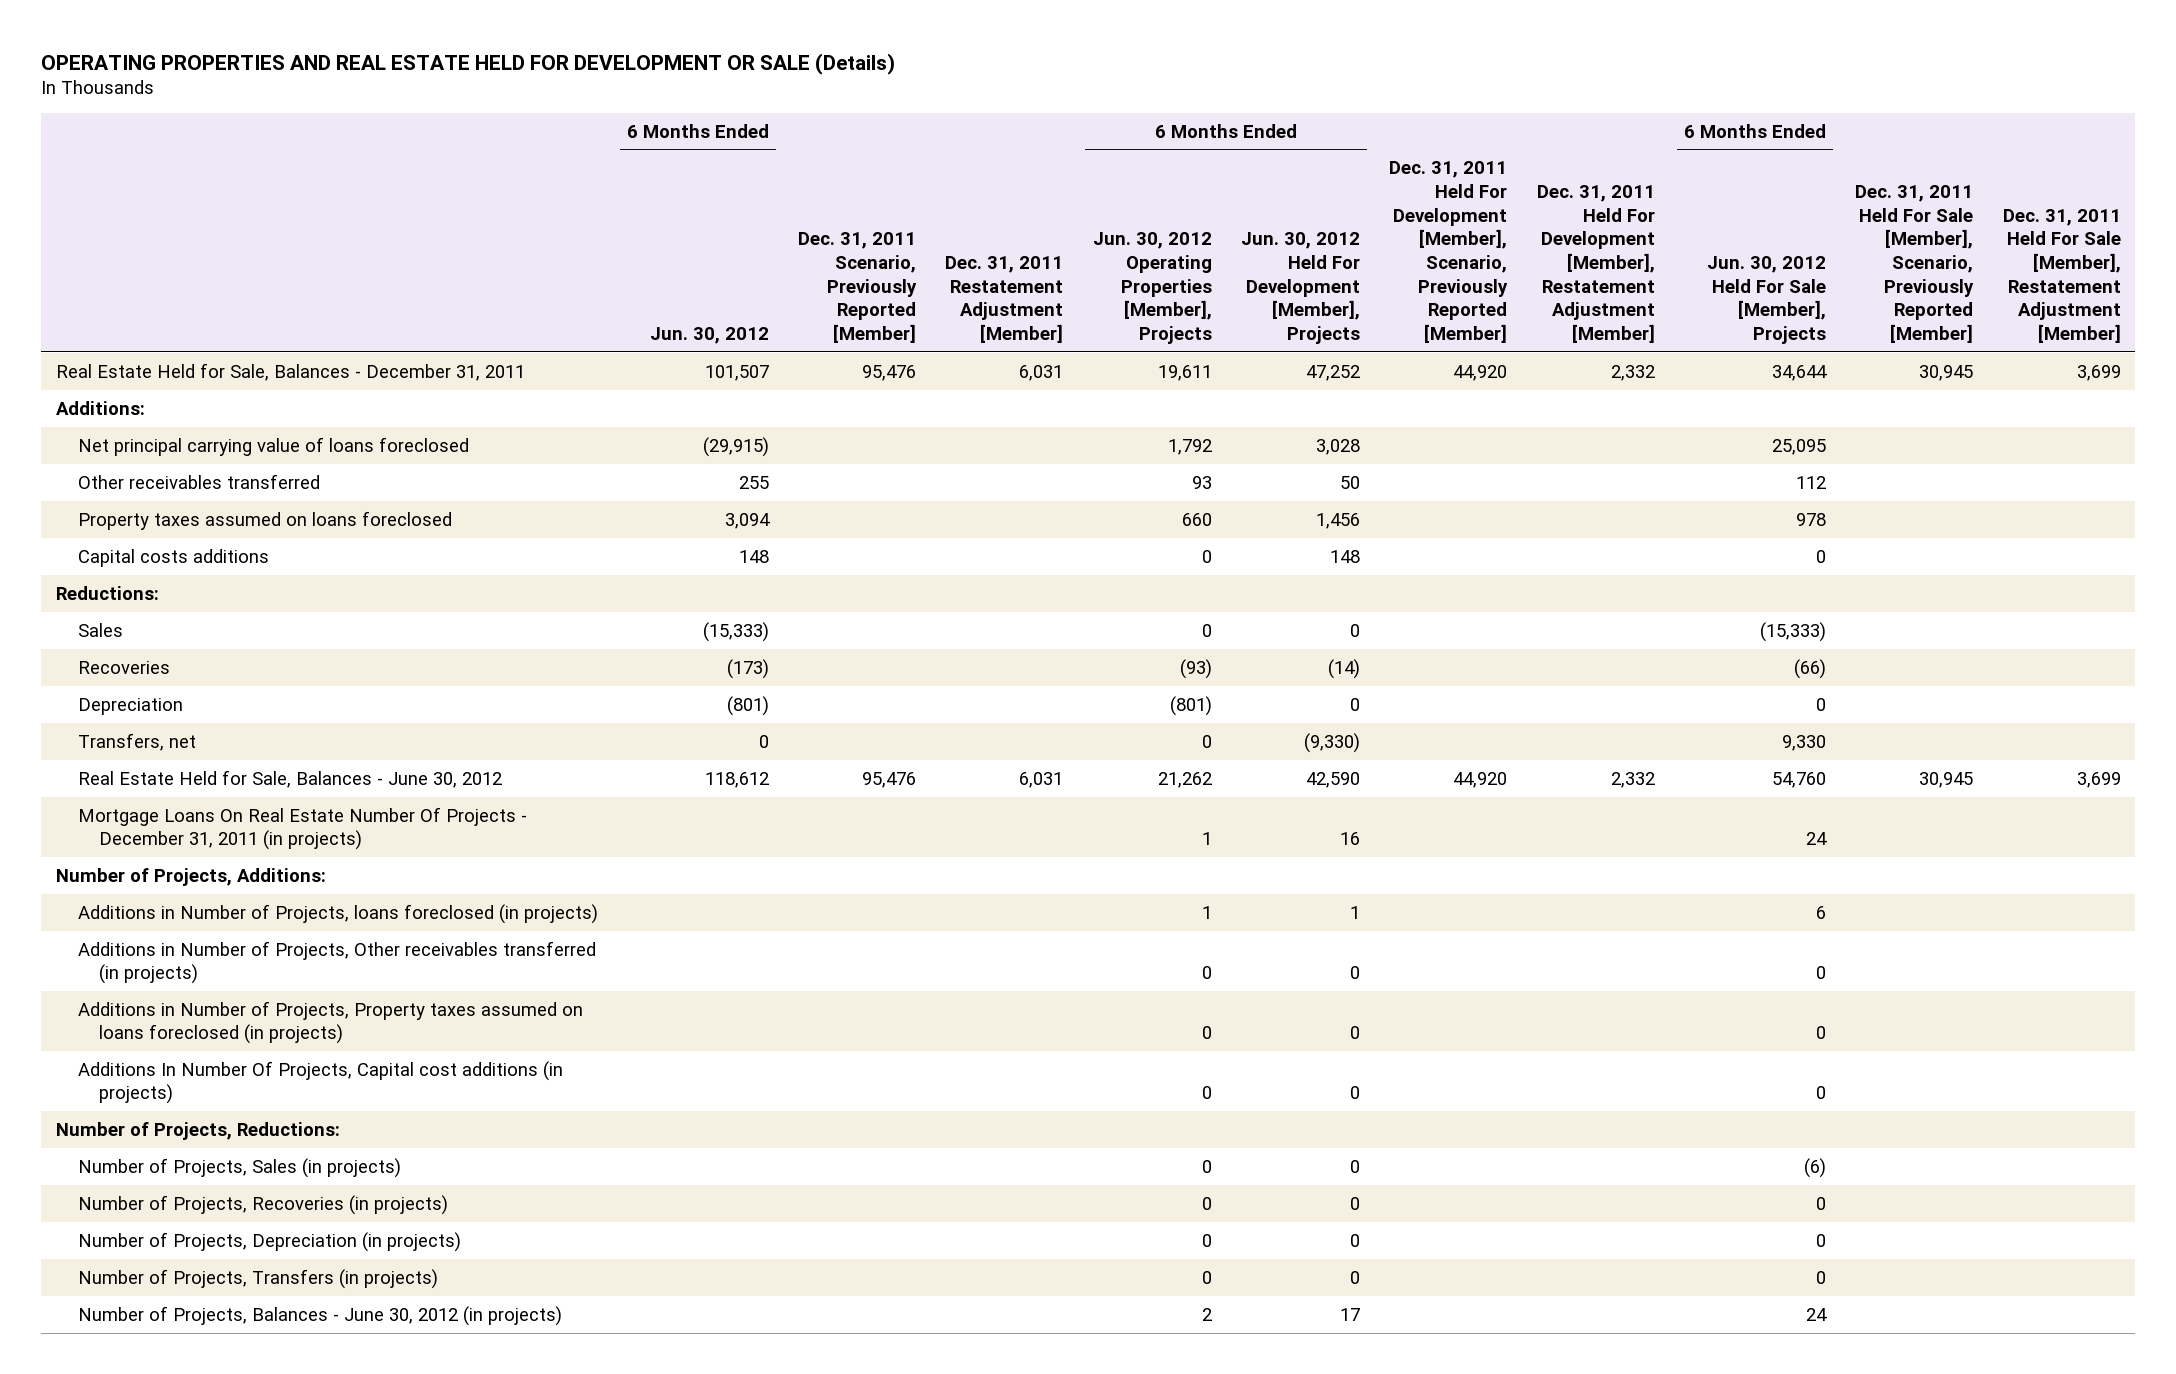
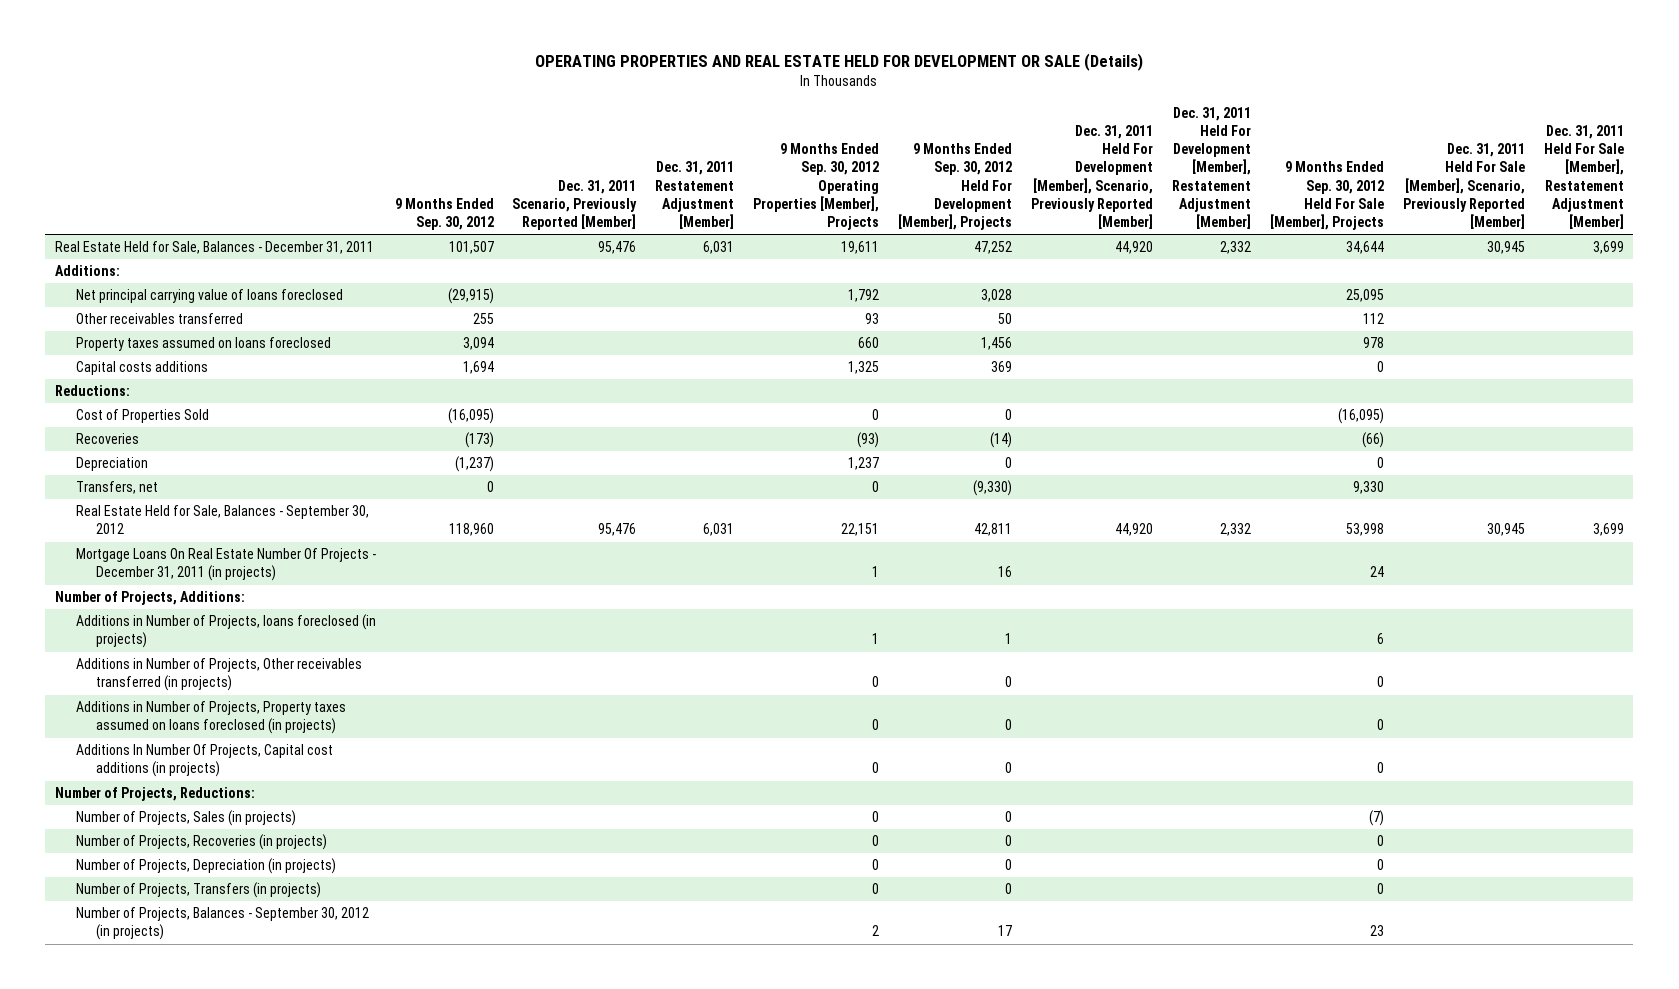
- | 6 Months Ended Jun. 30, 2012 | Dec. 31, 2011 Scenario, Previously Reported [Member] | Dec. 31, 2011 Restatement Adjustment [Member] | 6 Months Ended Jun. 30, 2012 Operating Properties [Member], Projects | 6 Months Ended Jun. 30, 2012 Held For Development [Member], Projects | Dec. 31, 2011 Held For Development [Member], Scenario, Previously Reported [Member] | Dec. 31, 2011 Held For Development [Member], Restatement Adjustment [Member] | 6 Months Ended Jun. 30, 2012 Held For Sale [Member], Projects | Dec. 31, 2011 Held For Sale [Member], Scenario, Previously Reported [Member] | Dec. 31, 2011 Held For Sale [Member], Restatement Adjustment [Member]
+ | 9 Months Ended Sep. 30, 2012 | Dec. 31, 2011 Scenario, Previously Reported [Member] | Dec. 31, 2011 Restatement Adjustment [Member] | 9 Months Ended Sep. 30, 2012 Operating Properties [Member], Projects | 9 Months Ended Sep. 30, 2012 Held For Development [Member], Projects | Dec. 31, 2011 Held For Development [Member], Scenario, Previously Reported [Member] | Dec. 31, 2011 Held For Development [Member], Restatement Adjustment [Member] | 9 Months Ended Sep. 30, 2012 Held For Sale [Member], Projects | Dec. 31, 2011 Held For Sale [Member], Scenario, Previously Reported [Member] | Dec. 31, 2011 Held For Sale [Member], Restatement Adjustment [Member]
- Sales | (15,333) | | | 0 | 0 | | | (15,333) | |
+ Cost of Properties Sold | (16,095) | | | 0 | 0 | | | (16,095) | |
- Real Estate Held for Sale, Balances - June 30, 2012 | 118,612 | 95,476 | 6,031 | 21,262 | 42,590 | 44,920 | 2,332 | 54,760 | 30,945 | 3,699
+ Real Estate Held for Sale, Balances - September 30, 2012 | 118,960 | 95,476 | 6,031 | 22,151 | 42,811 | 44,920 | 2,332 | 53,998 | 30,945 | 3,699
- Number of Projects, Balances - June 30, 2012 (in projects) | | | | 2 | 17 | | | 24 | |
+ Number of Projects, Balances - September 30, 2012 (in projects) | | | | 2 | 17 | | | 23 | |

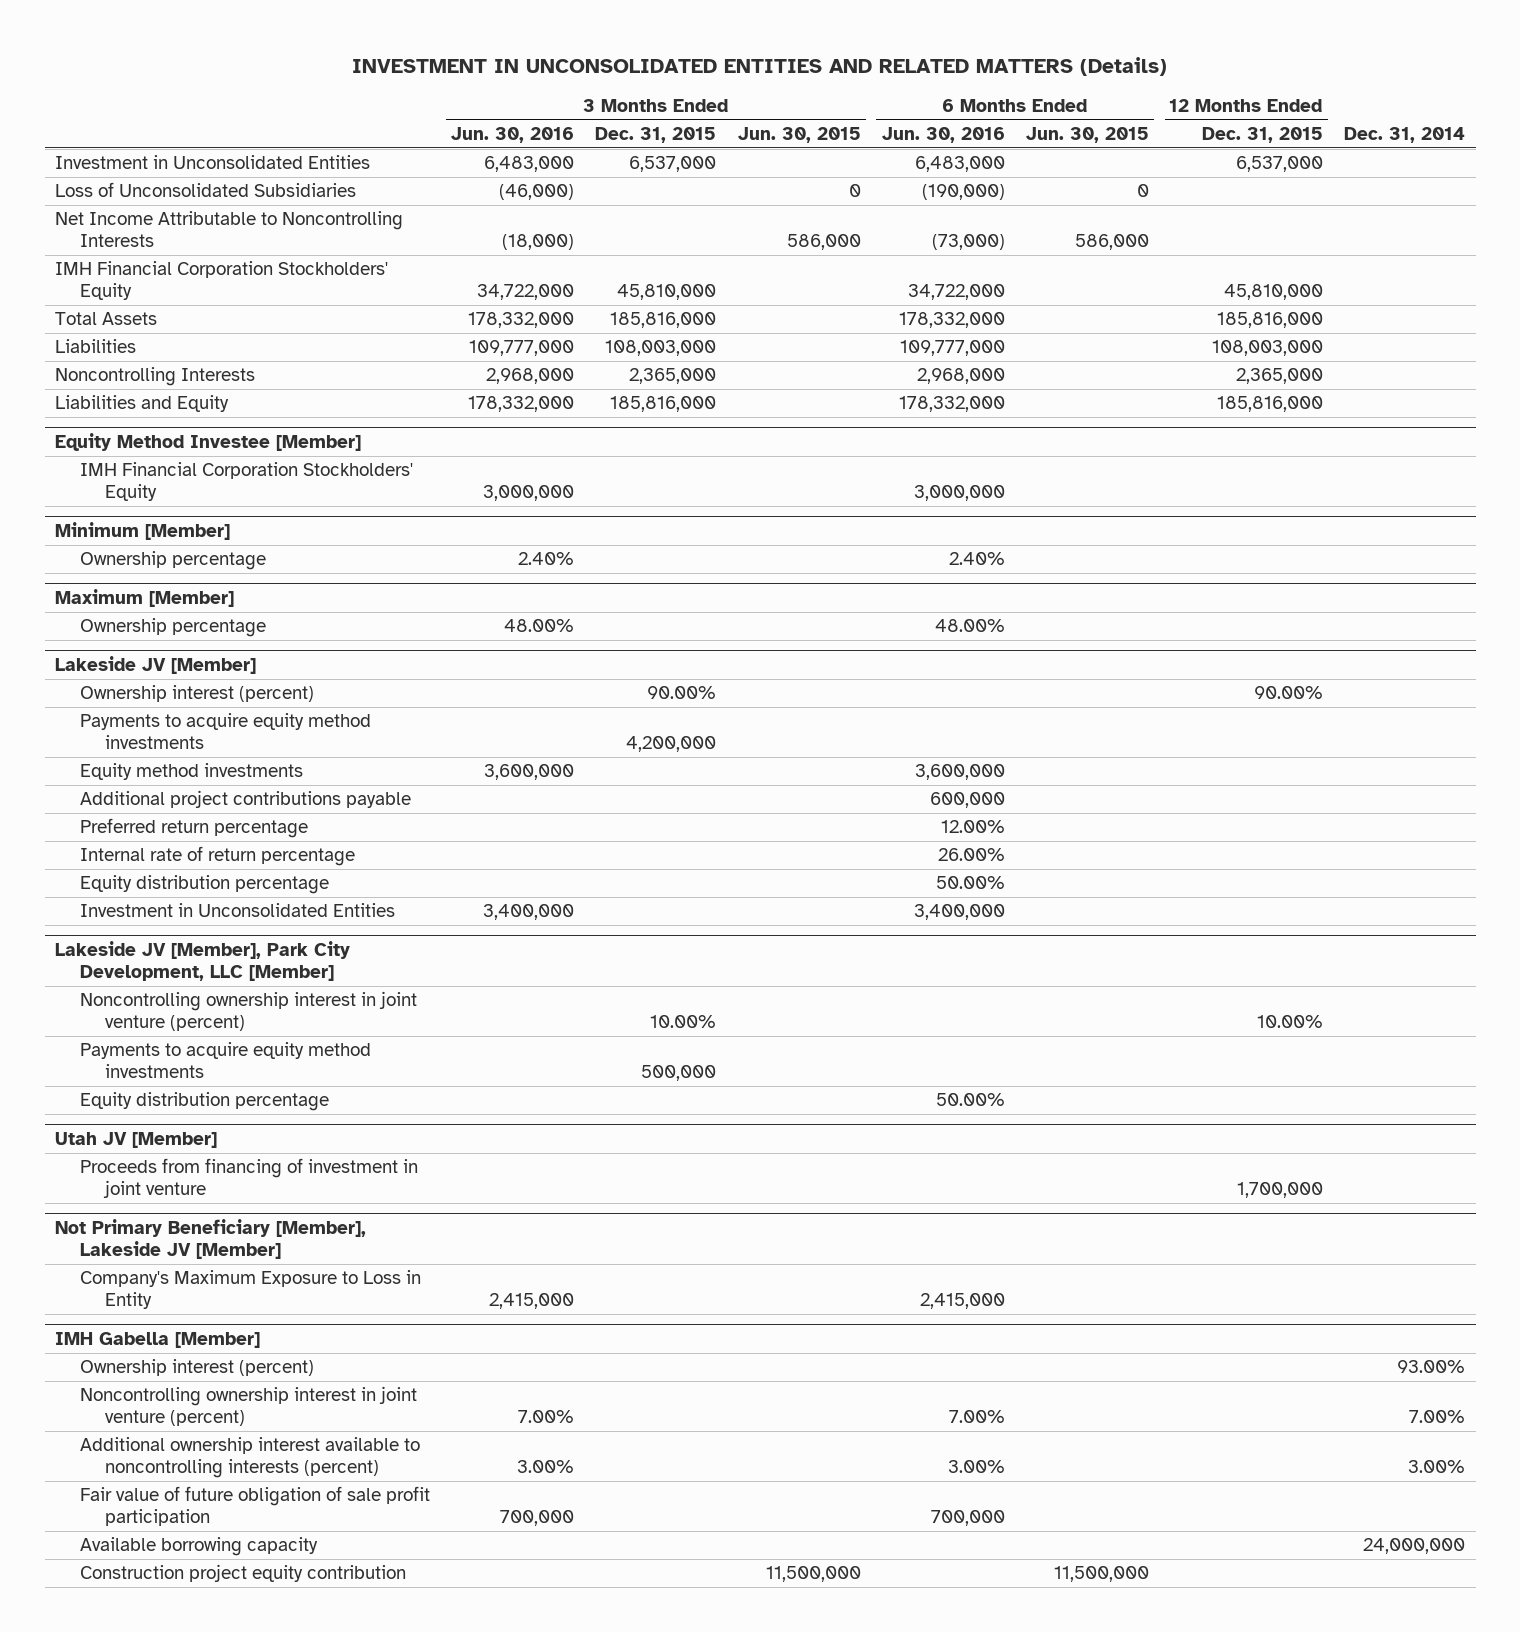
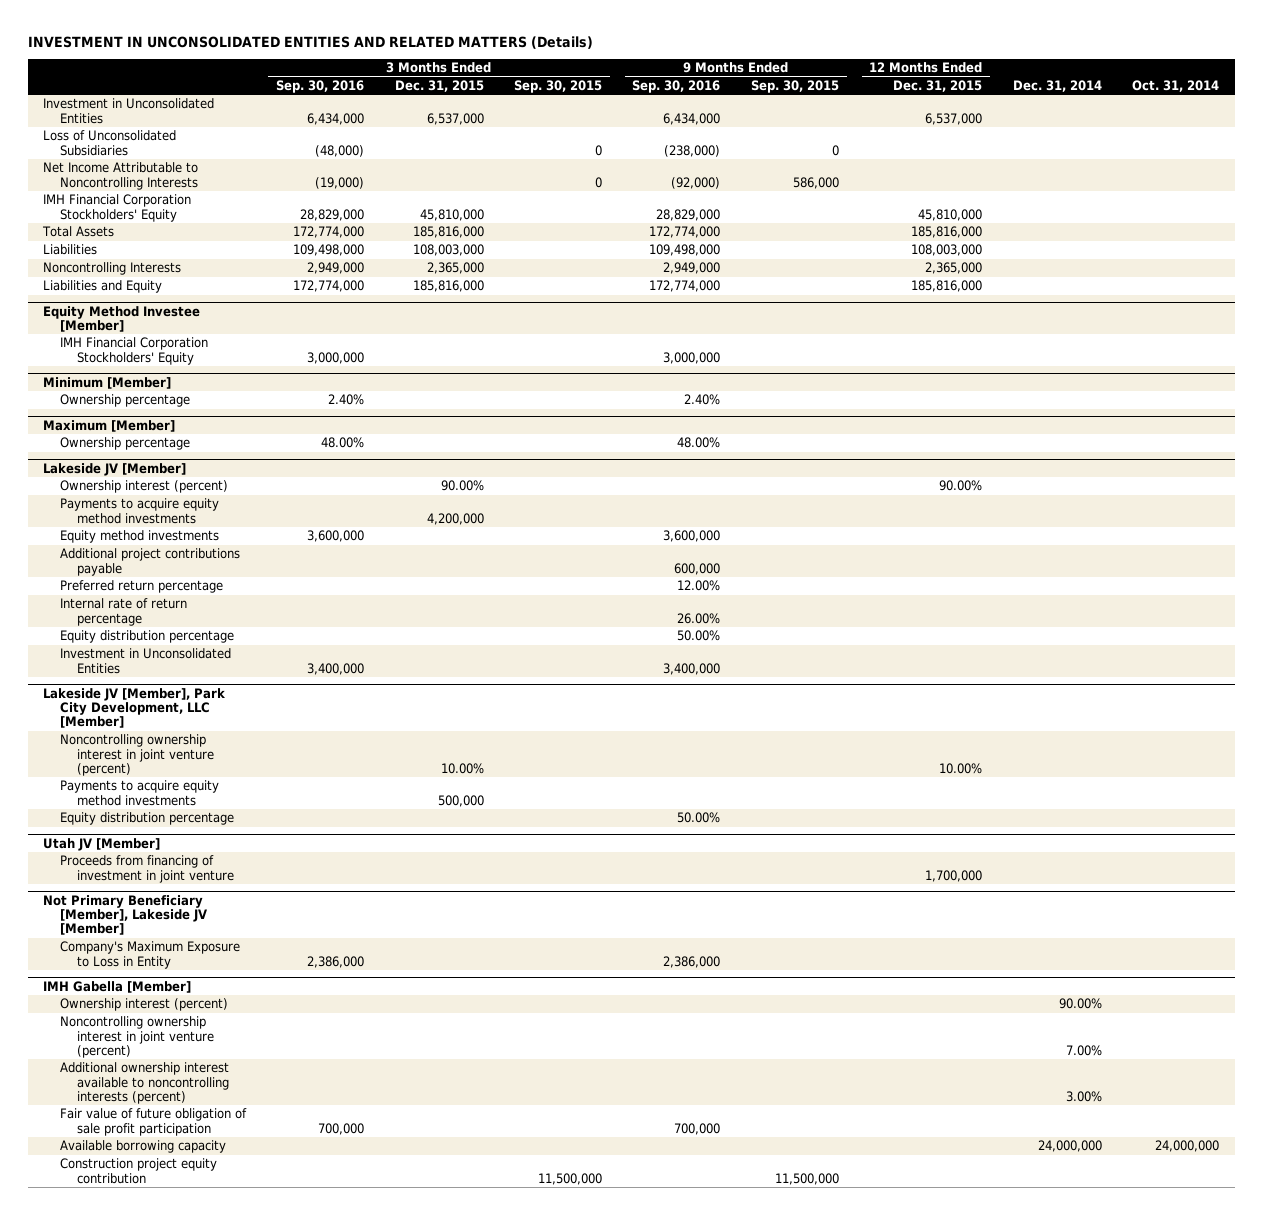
- | 3 Months Ended Jun. 30, 2016 | 3 Months Ended Dec. 31, 2015 | 3 Months Ended Jun. 30, 2015 | 6 Months Ended Jun. 30, 2016 | 6 Months Ended Jun. 30, 2015 | 12 Months Ended Dec. 31, 2015 | Dec. 31, 2014
+ | 3 Months Ended Sep. 30, 2016 | 3 Months Ended Dec. 31, 2015 | 3 Months Ended Sep. 30, 2015 | 9 Months Ended Sep. 30, 2016 | 9 Months Ended Sep. 30, 2015 | 12 Months Ended Dec. 31, 2015 | Dec. 31, 2014 | Oct. 31, 2014
@ IMH Gabella [Member]
- Ownership interest (percent) | | | | | | | 93.00%
+ Ownership interest (percent) | | | | | | | 90.00% |

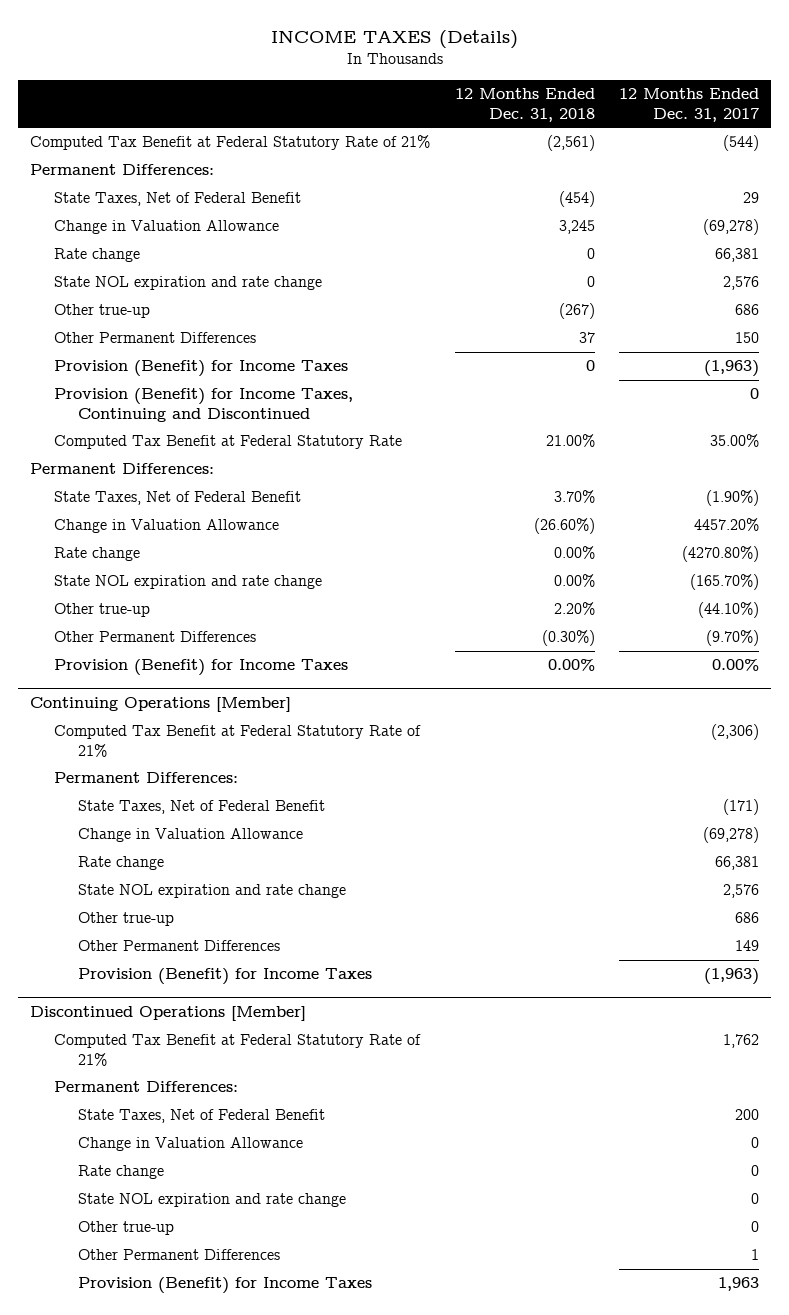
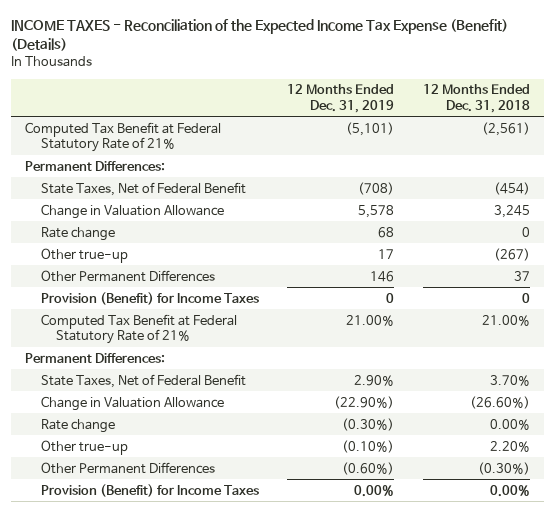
- INCOME TAXES (Details)
+ INCOME TAXES - Reconciliation of the Expected Income Tax Expense (Benefit) (Details)
- | 12 Months Ended Dec. 31, 2018 | 12 Months Ended Dec. 31, 2017
+ | 12 Months Ended Dec. 31, 2019 | 12 Months Ended Dec. 31, 2018
- State NOL expiration and rate change | 0 | 2,576
- Provision (Benefit) for Income Taxes, Continuing and Discontinued | | 0
- Computed Tax Benefit at Federal Statutory Rate | 21.00% | 35.00%
+ Computed Tax Benefit at Federal Statutory Rate of 21% | 21.00% | 21.00%
- State NOL expiration and rate change | 0.00% | (165.70%)
- Continuing Operations [Member]
- Computed Tax Benefit at Federal Statutory Rate of 21% | | (2,306)
- Permanent Differences:
- State Taxes, Net of Federal Benefit | | (171)
- Change in Valuation Allowance | | (69,278)
- Rate change | | 66,381
- State NOL expiration and rate change | | 2,576
- Other true-up | | 686
- Other Permanent Differences | | 149
- Provision (Benefit) for Income Taxes | | (1,963)
- Discontinued Operations [Member]
- Computed Tax Benefit at Federal Statutory Rate of 21% | | 1,762
- Permanent Differences:
- State Taxes, Net of Federal Benefit | | 200
- Change in Valuation Allowance | | 0
- Rate change | | 0
- State NOL expiration and rate change | | 0
- Other true-up | | 0
- Other Permanent Differences | | 1
- Provision (Benefit) for Income Taxes | | 1,963

